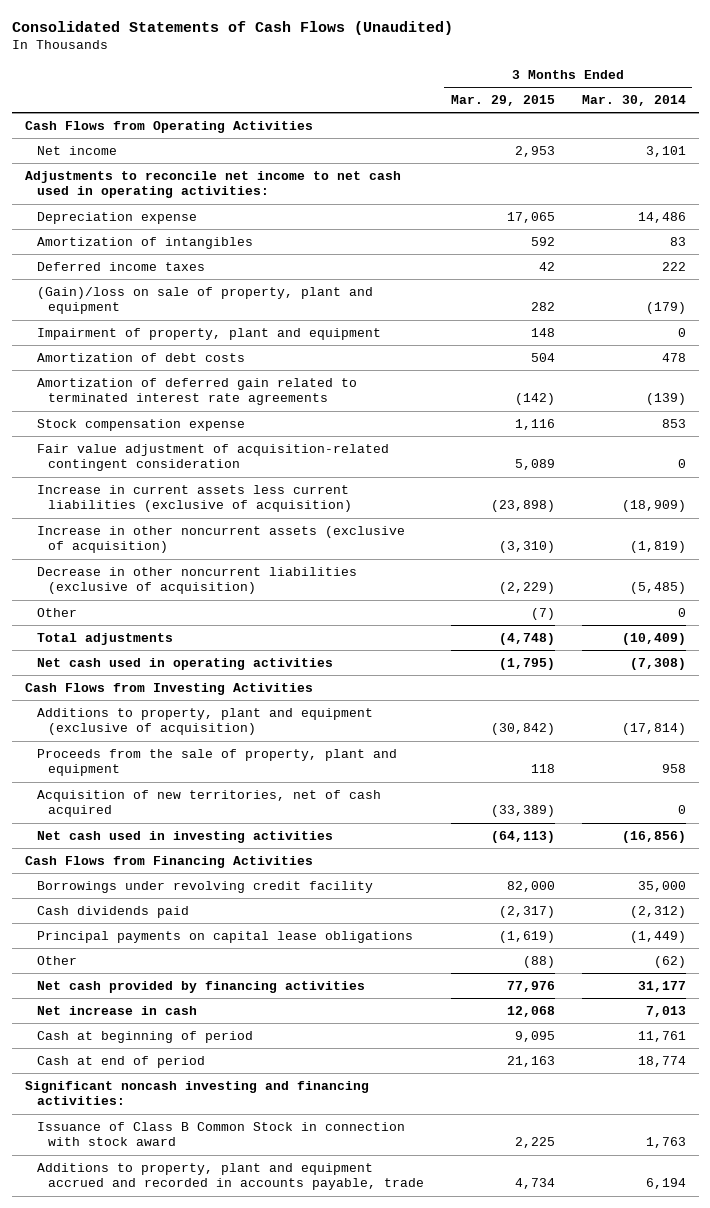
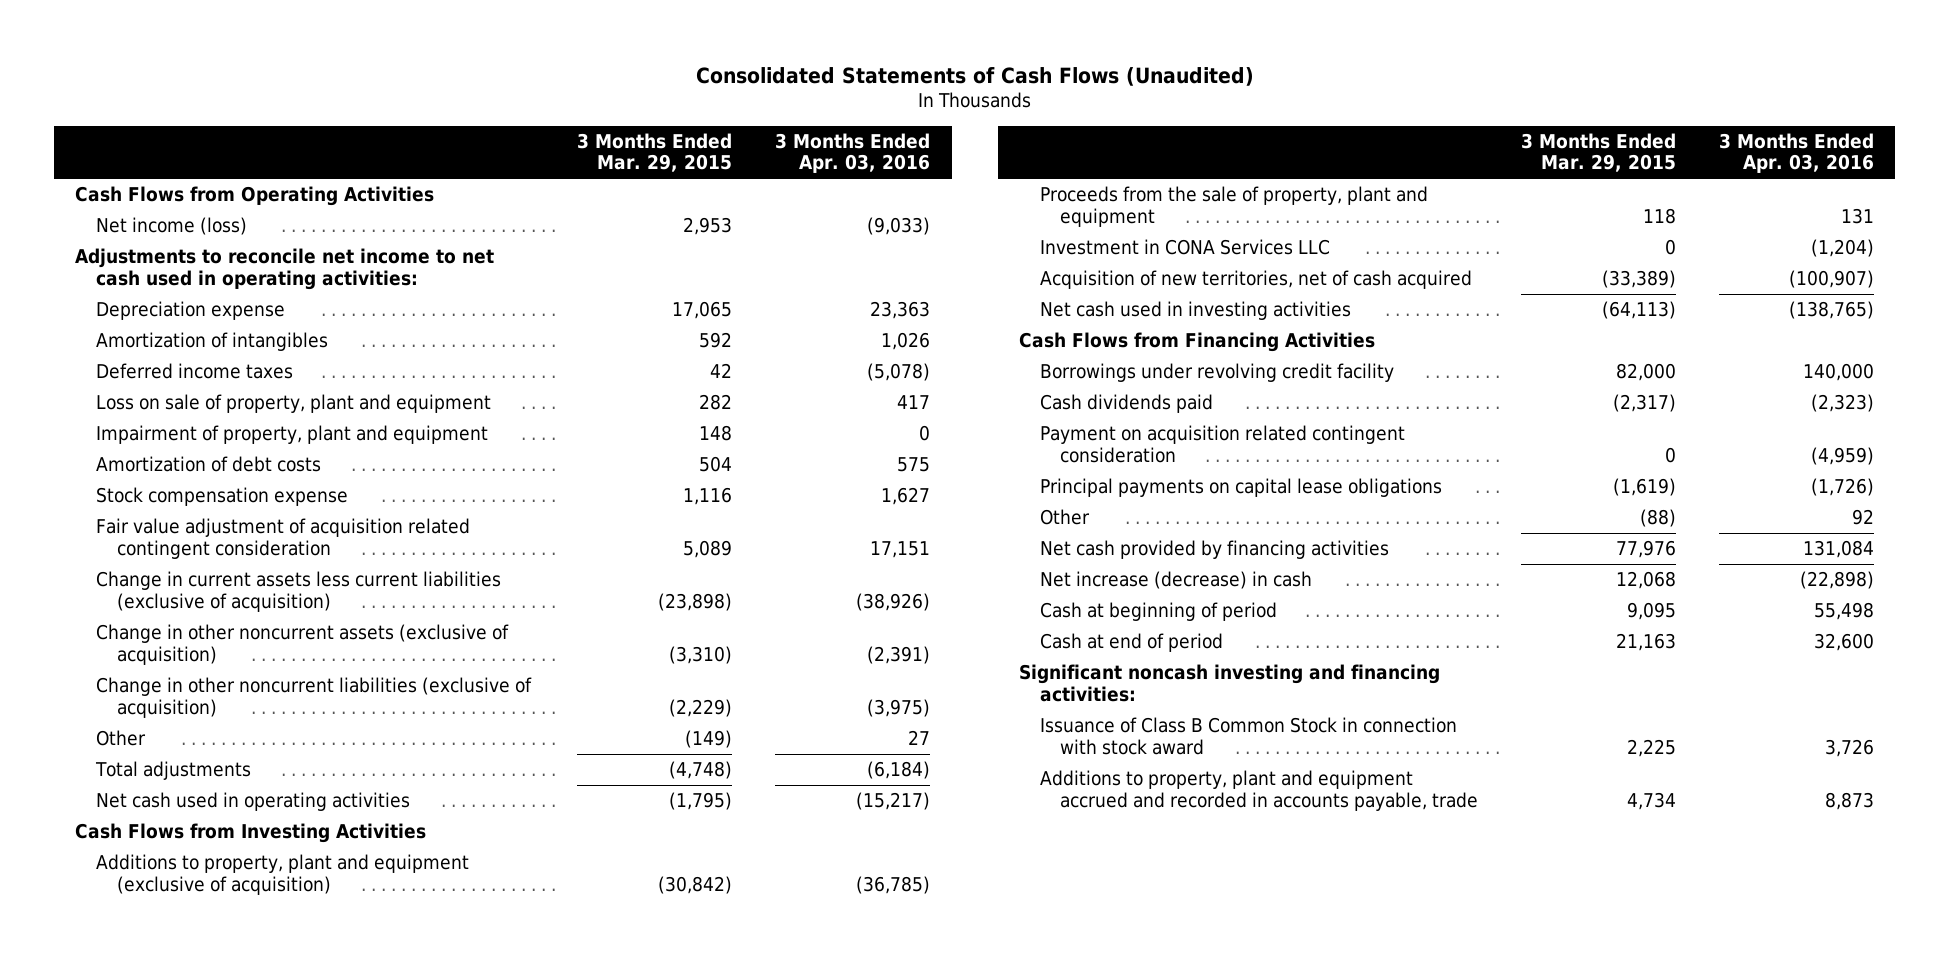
- | 3 Months Ended Mar. 29, 2015 | 3 Months Ended Mar. 30, 2014
+ | 3 Months Ended Mar. 29, 2015 | 3 Months Ended Apr. 03, 2016
- Net income | 2,953 | 3,101
+ Net income (loss) | 2,953 | (9,033)
- (Gain)/loss on sale of property, plant and equipment | 282 | (179)
+ Loss on sale of property, plant and equipment | 282 | 417
- Amortization of deferred gain related to terminated interest rate agreements | (142) | (139)
- Fair value adjustment of acquisition-related contingent consideration | 5,089 | 0
- Increase in current assets less current liabilities (exclusive of acquisition) | (23,898) | (18,909)
- Increase in other noncurrent assets (exclusive of acquisition) | (3,310) | (1,819)
- Decrease in other noncurrent liabilities (exclusive of acquisition) | (2,229) | (5,485)
- Other | (7) | 0
+ Fair value adjustment of acquisition related contingent consideration | 5,089 | 17,151
+ Change in current assets less current liabilities (exclusive of acquisition) | (23,898) | (38,926)
+ Change in other noncurrent assets (exclusive of acquisition) | (3,310) | (2,391)
+ Change in other noncurrent liabilities (exclusive of acquisition) | (2,229) | (3,975)
+ Other | (149) | 27
+ Investment in CONA Services LLC | 0 | (1,204)
+ Payment on acquisition related contingent consideration | 0 | (4,959)
- Net increase in cash | 12,068 | 7,013
+ Net increase (decrease) in cash | 12,068 | (22,898)

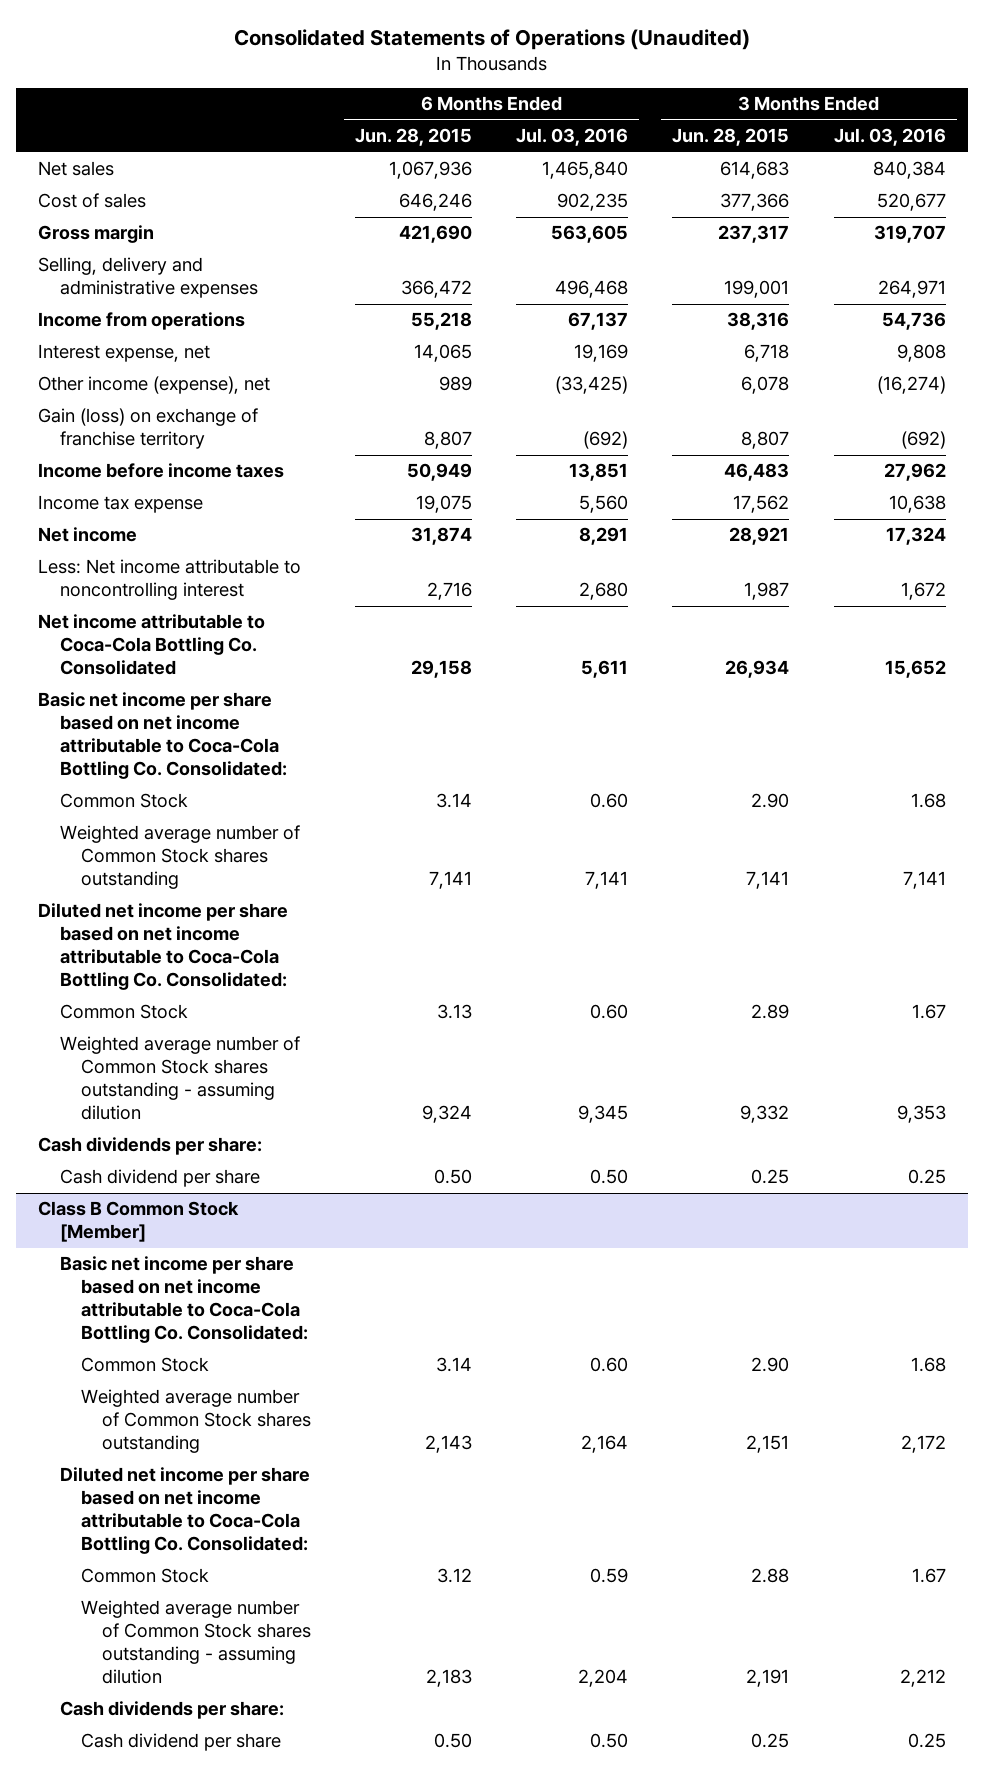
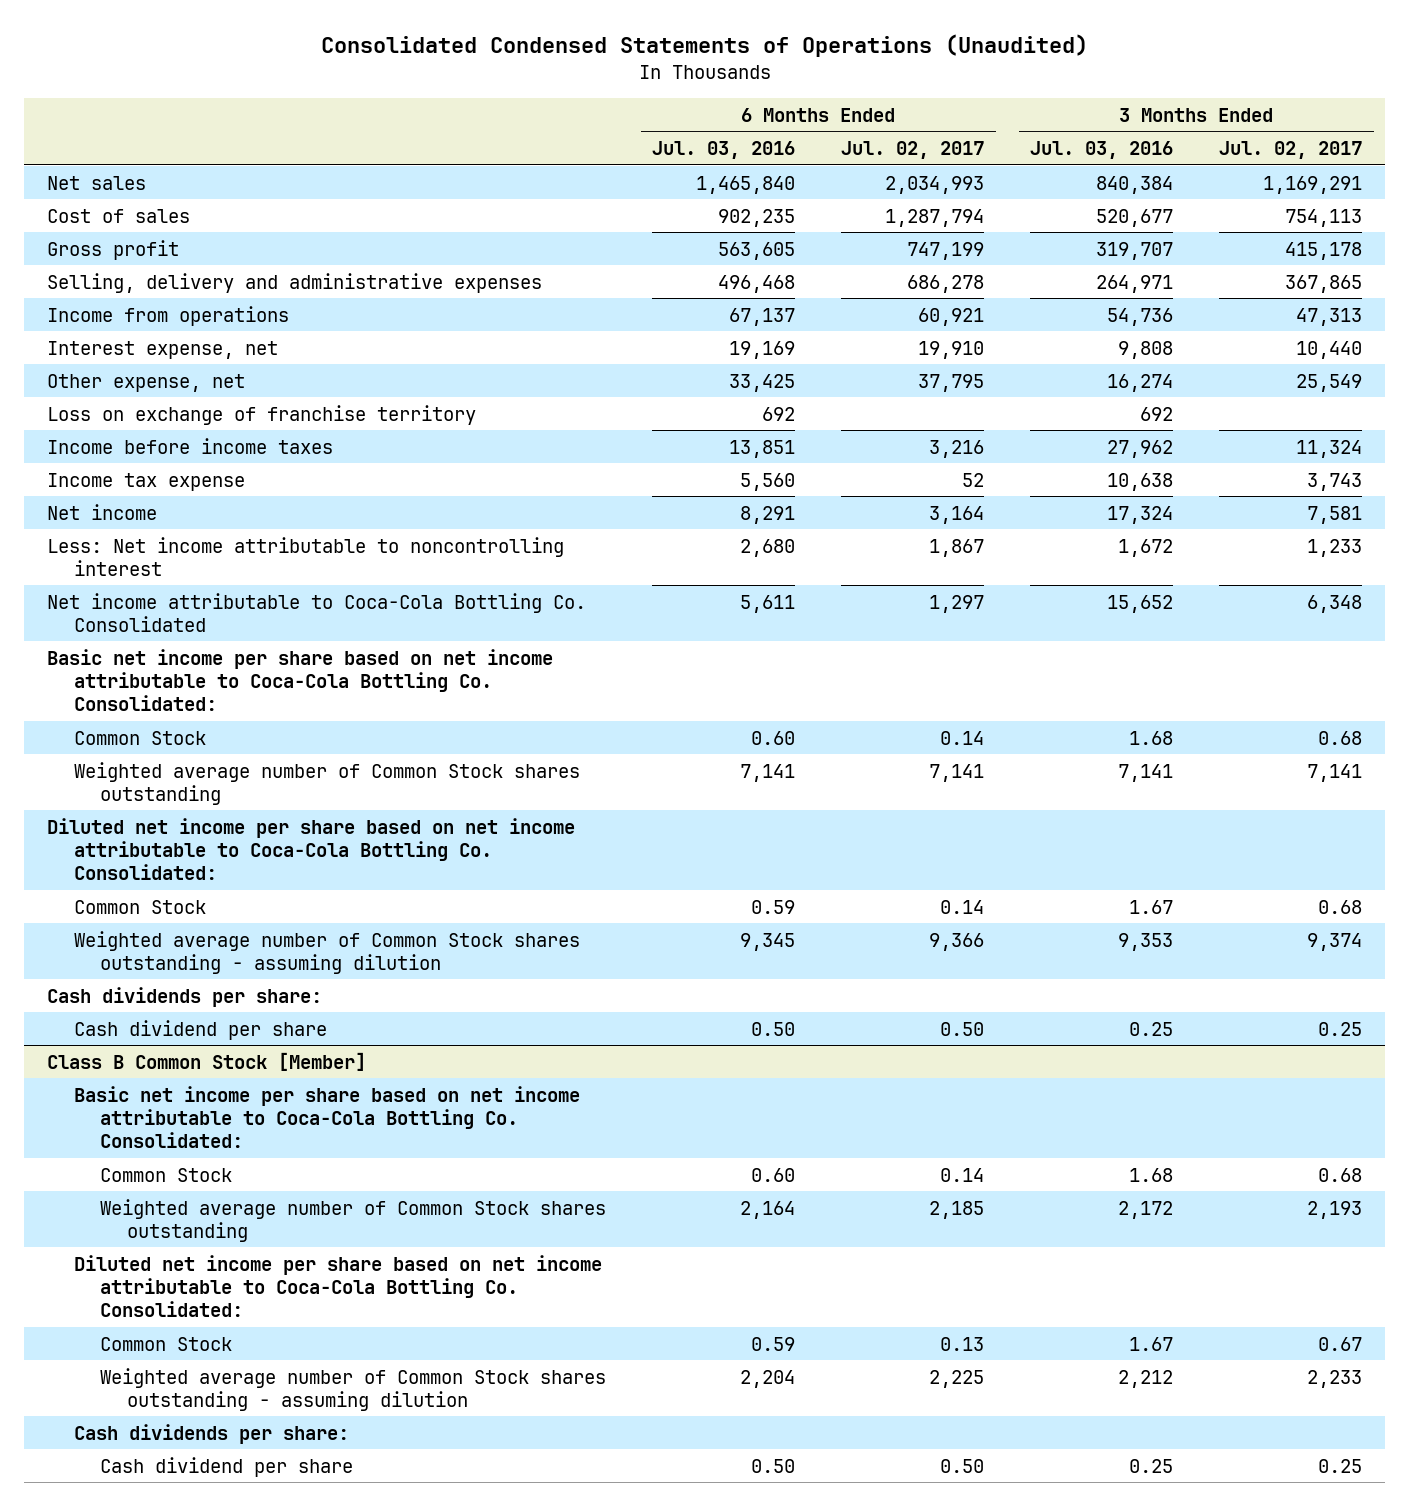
- Consolidated Statements of Operations (Unaudited)
+ Consolidated Condensed Statements of Operations (Unaudited)
- | 6 Months Ended Jun. 28, 2015 | 6 Months Ended Jul. 03, 2016 | 3 Months Ended Jun. 28, 2015 | 3 Months Ended Jul. 03, 2016
+ | 6 Months Ended Jul. 03, 2016 | 6 Months Ended Jul. 02, 2017 | 3 Months Ended Jul. 03, 2016 | 3 Months Ended Jul. 02, 2017
- Gross margin | 421,690 | 563,605 | 237,317 | 319,707
+ Gross profit | 563,605 | 747,199 | 319,707 | 415,178
- Other income (expense), net | 989 | (33,425) | 6,078 | (16,274)
- Gain (loss) on exchange of franchise territory | 8,807 | (692) | 8,807 | (692)
+ Other expense, net | 33,425 | 37,795 | 16,274 | 25,549
+ Loss on exchange of franchise territory | 692 | | 692 |
- Common Stock | 3.13 | 0.60 | 2.89 | 1.67
+ Common Stock | 0.59 | 0.14 | 1.67 | 0.68

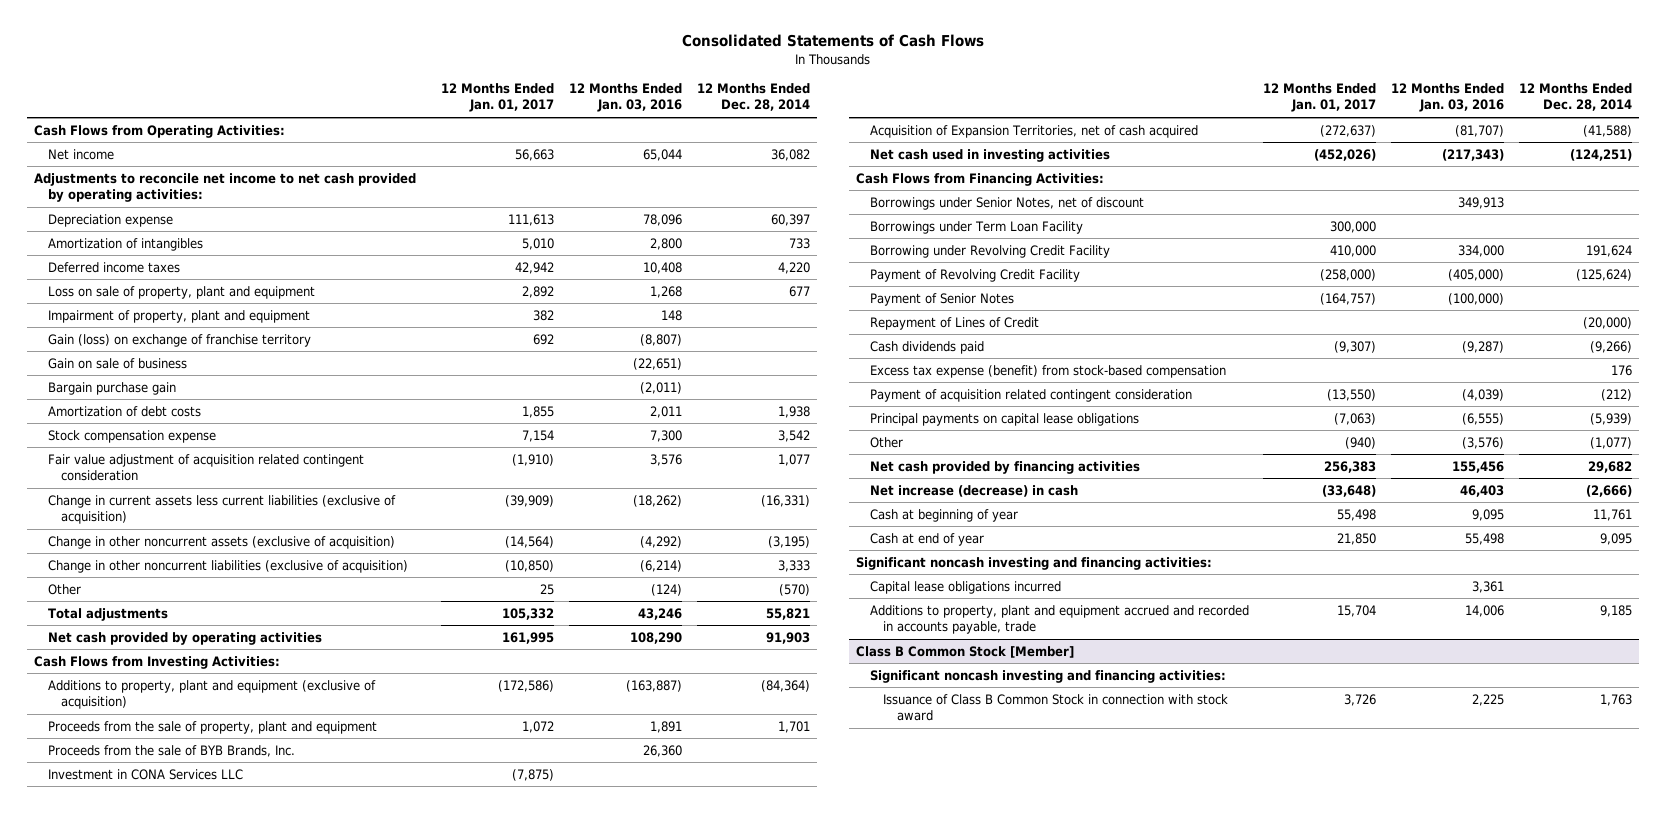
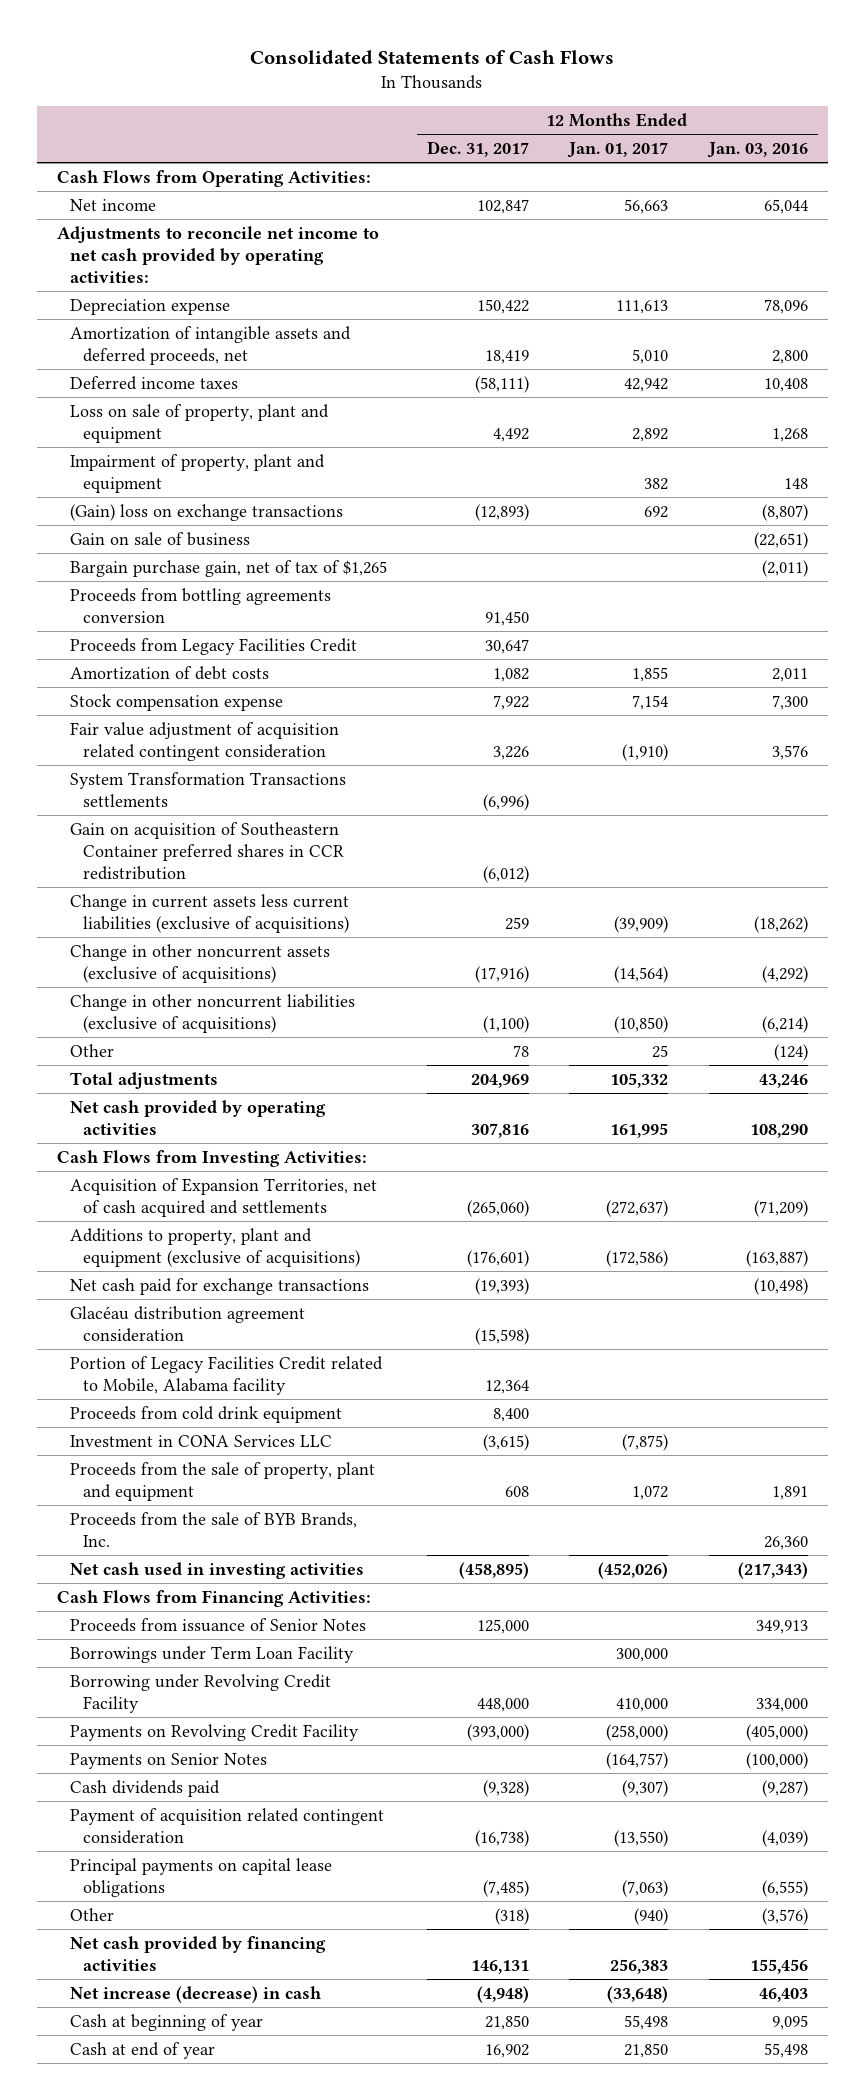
- | 12 Months Ended Jan. 01, 2017 | 12 Months Ended Jan. 03, 2016 | 12 Months Ended Dec. 28, 2014
+ | 12 Months Ended Dec. 31, 2017 | 12 Months Ended Jan. 01, 2017 | 12 Months Ended Jan. 03, 2016
- Amortization of intangibles | 5,010 | 2,800 | 733
+ Amortization of intangible assets and deferred proceeds, net | 18,419 | 5,010 | 2,800
- Gain (loss) on exchange of franchise territory | 692 | (8,807) |
+ (Gain) loss on exchange transactions | (12,893) | 692 | (8,807)
- Bargain purchase gain | | (2,011) |
+ Bargain purchase gain, net of tax of $1,265 | | | (2,011)
+ Proceeds from bottling agreements conversion | 91,450 | |
+ Proceeds from Legacy Facilities Credit | 30,647 | |
- Change in current assets less current liabilities (exclusive of acquisition) | (39,909) | (18,262) | (16,331)
- Change in other noncurrent assets (exclusive of acquisition) | (14,564) | (4,292) | (3,195)
- Change in other noncurrent liabilities (exclusive of acquisition) | (10,850) | (6,214) | 3,333
+ System Transformation Transactions settlements | (6,996) | |
+ Gain on acquisition of Southeastern Container preferred shares in CCR redistribution | (6,012) | |
+ Change in current assets less current liabilities (exclusive of acquisitions) | 259 | (39,909) | (18,262)
+ Change in other noncurrent assets (exclusive of acquisitions) | (17,916) | (14,564) | (4,292)
+ Change in other noncurrent liabilities (exclusive of acquisitions) | (1,100) | (10,850) | (6,214)
- Additions to property, plant and equipment (exclusive of acquisition) | (172,586) | (163,887) | (84,364)
+ Acquisition of Expansion Territories, net of cash acquired and settlements | (265,060) | (272,637) | (71,209)
+ Additions to property, plant and equipment (exclusive of acquisitions) | (176,601) | (172,586) | (163,887)
+ Net cash paid for exchange transactions | (19,393) | | (10,498)
+ Glacéau distribution agreement consideration | (15,598) | |
+ Portion of Legacy Facilities Credit related to Mobile, Alabama facility | 12,364 | |
+ Proceeds from cold drink equipment | 8,400 | |
moved up: Investment in CONA Services LLC | (3,615) | (7,875) |
- Acquisition of Expansion Territories, net of cash acquired | (272,637) | (81,707) | (41,588)
- Borrowings under Senior Notes, net of discount | | 349,913 |
+ Proceeds from issuance of Senior Notes | 125,000 | | 349,913
- Payment of Revolving Credit Facility | (258,000) | (405,000) | (125,624)
- Payment of Senior Notes | (164,757) | (100,000) |
- Repayment of Lines of Credit | | | (20,000)
+ Payments on Revolving Credit Facility | (393,000) | (258,000) | (405,000)
+ Payments on Senior Notes | | (164,757) | (100,000)
- Excess tax expense (benefit) from stock-based compensation | | | 176
- Significant noncash investing and financing activities:
- Capital lease obligations incurred | | 3,361 |
- Additions to property, plant and equipment accrued and recorded in accounts payable, trade | 15,704 | 14,006 | 9,185
- Class B Common Stock [Member]
- Significant noncash investing and financing activities:
- Issuance of Class B Common Stock in connection with stock award | 3,726 | 2,225 | 1,763

